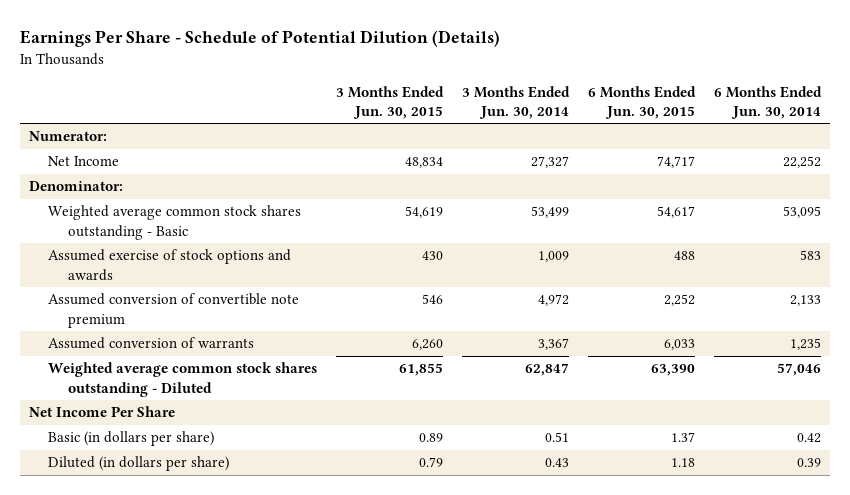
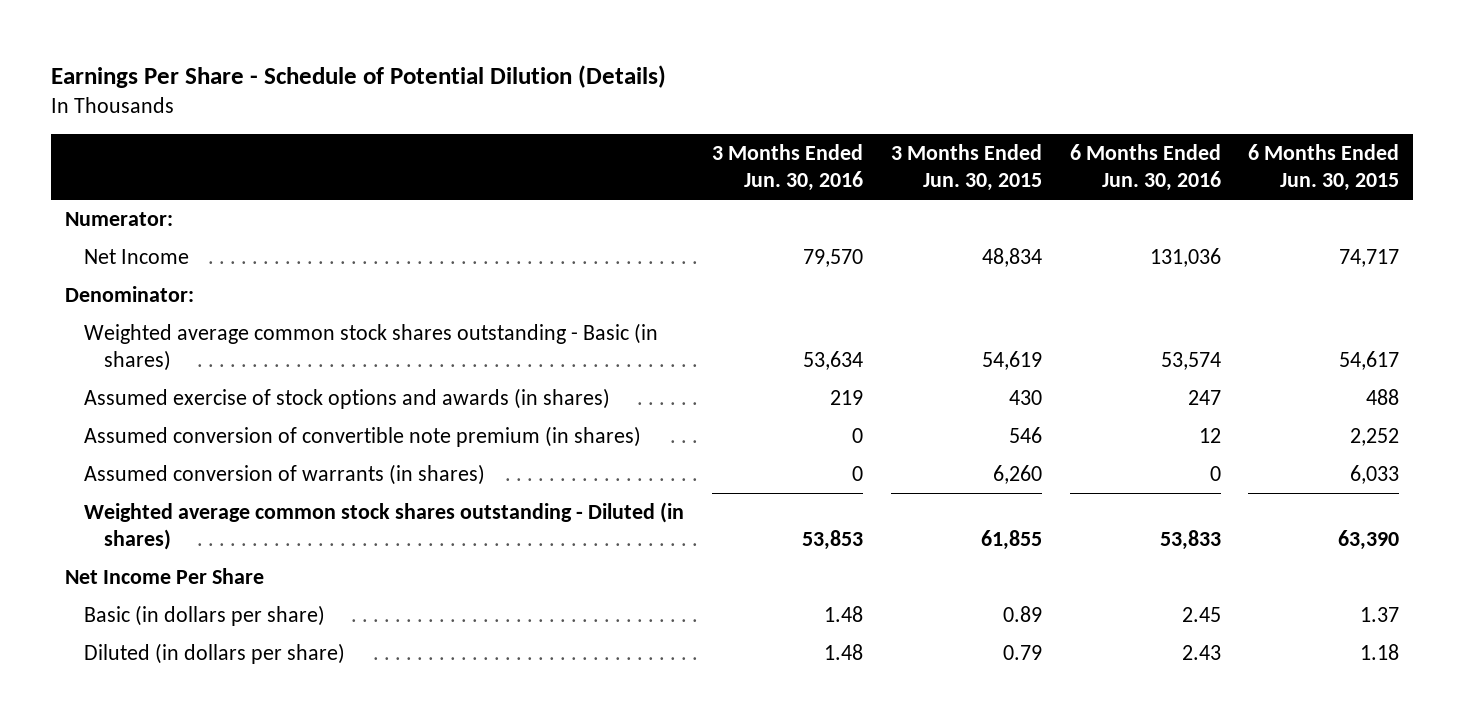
- | 3 Months Ended Jun. 30, 2015 | 3 Months Ended Jun. 30, 2014 | 6 Months Ended Jun. 30, 2015 | 6 Months Ended Jun. 30, 2014
+ | 3 Months Ended Jun. 30, 2016 | 3 Months Ended Jun. 30, 2015 | 6 Months Ended Jun. 30, 2016 | 6 Months Ended Jun. 30, 2015
- Weighted average common stock shares outstanding - Basic | 54,619 | 53,499 | 54,617 | 53,095
- Assumed exercise of stock options and awards | 430 | 1,009 | 488 | 583
- Assumed conversion of convertible note premium | 546 | 4,972 | 2,252 | 2,133
- Assumed conversion of warrants | 6,260 | 3,367 | 6,033 | 1,235
- Weighted average common stock shares outstanding - Diluted | 61,855 | 62,847 | 63,390 | 57,046
+ Weighted average common stock shares outstanding - Basic (in shares) | 53,634 | 54,619 | 53,574 | 54,617
+ Assumed exercise of stock options and awards (in shares) | 219 | 430 | 247 | 488
+ Assumed conversion of convertible note premium (in shares) | 0 | 546 | 12 | 2,252
+ Assumed conversion of warrants (in shares) | 0 | 6,260 | 0 | 6,033
+ Weighted average common stock shares outstanding - Diluted (in shares) | 53,853 | 61,855 | 53,833 | 63,390

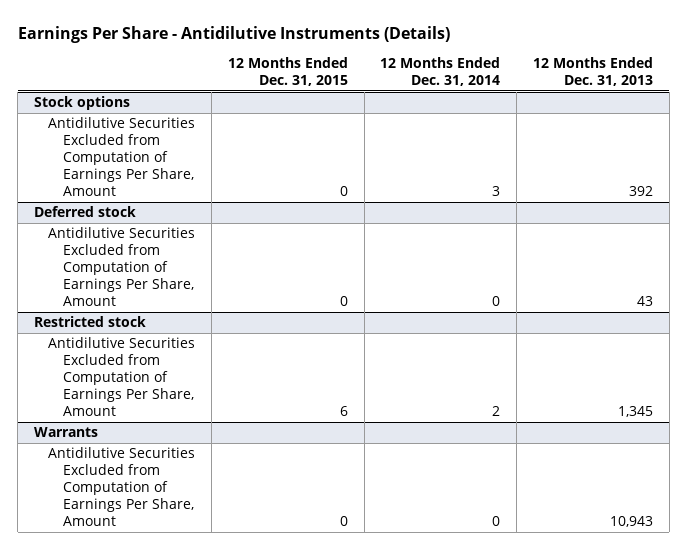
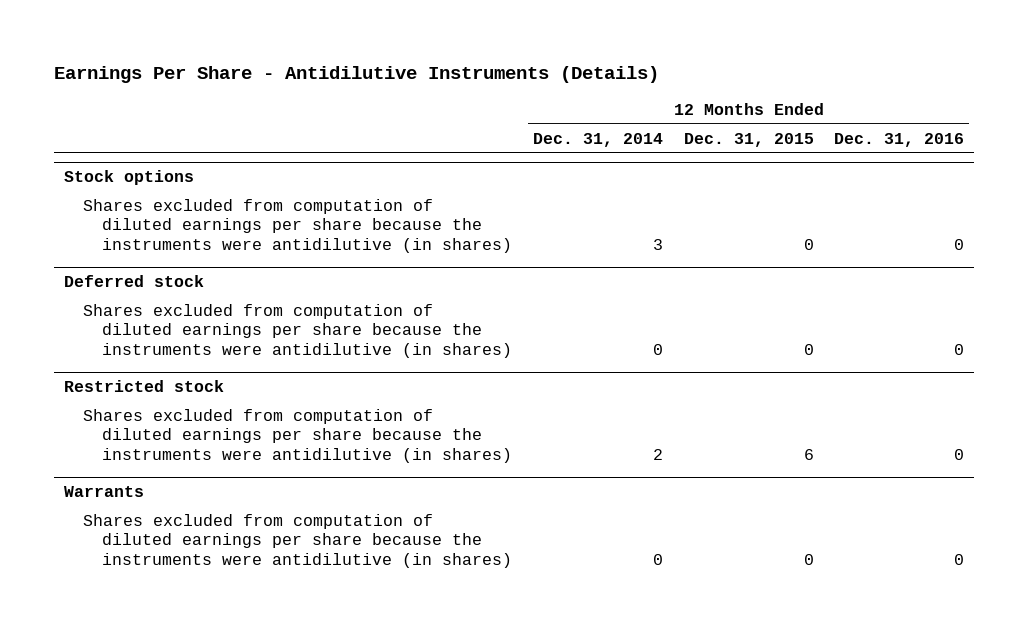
- | 12 Months Ended Dec. 31, 2015 | 12 Months Ended Dec. 31, 2014 | 12 Months Ended Dec. 31, 2013
+ | 12 Months Ended Dec. 31, 2014 | 12 Months Ended Dec. 31, 2015 | 12 Months Ended Dec. 31, 2016
@ Stock options
- Antidilutive Securities Excluded from Computation of Earnings Per Share, Amount | 0 | 3 | 392
+ Shares excluded from computation of diluted earnings per share because the instruments were antidilutive (in shares) | 3 | 0 | 0
@ Deferred stock
- Antidilutive Securities Excluded from Computation of Earnings Per Share, Amount | 0 | 0 | 43
+ Shares excluded from computation of diluted earnings per share because the instruments were antidilutive (in shares) | 0 | 0 | 0
@ Restricted stock
- Antidilutive Securities Excluded from Computation of Earnings Per Share, Amount | 6 | 2 | 1,345
+ Shares excluded from computation of diluted earnings per share because the instruments were antidilutive (in shares) | 2 | 6 | 0
@ Warrants
- Antidilutive Securities Excluded from Computation of Earnings Per Share, Amount | 0 | 0 | 10,943
+ Shares excluded from computation of diluted earnings per share because the instruments were antidilutive (in shares) | 0 | 0 | 0

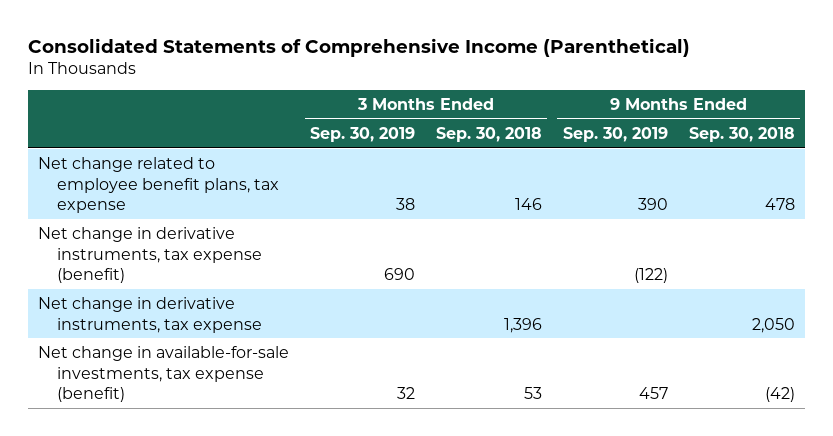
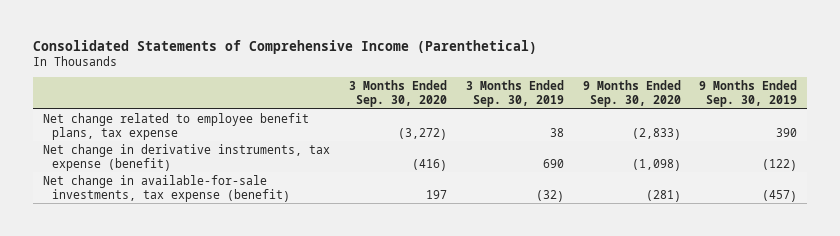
- | 3 Months Ended Sep. 30, 2019 | 3 Months Ended Sep. 30, 2018 | 9 Months Ended Sep. 30, 2019 | 9 Months Ended Sep. 30, 2018
+ | 3 Months Ended Sep. 30, 2020 | 3 Months Ended Sep. 30, 2019 | 9 Months Ended Sep. 30, 2020 | 9 Months Ended Sep. 30, 2019
- Net change in derivative instruments, tax expense | | 1,396 | | 2,050
- Net change in available-for-sale investments, tax expense (benefit) | 32 | 53 | 457 | (42)
+ Net change in available-for-sale investments, tax expense (benefit) | 197 | (32) | (281) | (457)

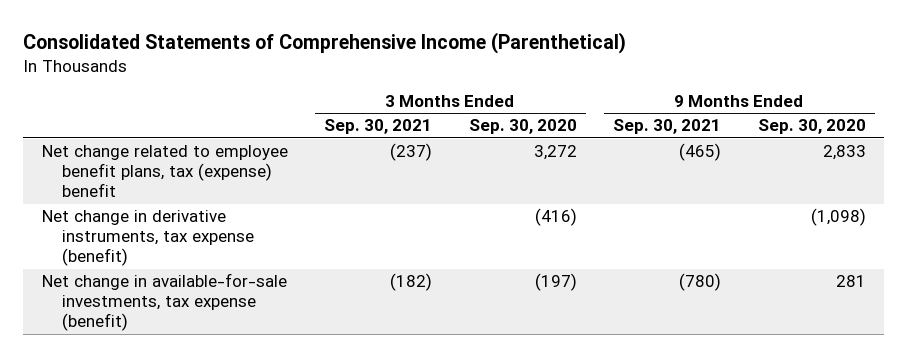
- | 3 Months Ended Sep. 30, 2020 | 3 Months Ended Sep. 30, 2019 | 9 Months Ended Sep. 30, 2020 | 9 Months Ended Sep. 30, 2019
+ | 3 Months Ended Sep. 30, 2021 | 3 Months Ended Sep. 30, 2020 | 9 Months Ended Sep. 30, 2021 | 9 Months Ended Sep. 30, 2020
- Net change related to employee benefit plans, tax expense | (3,272) | 38 | (2,833) | 390
+ Net change related to employee benefit plans, tax (expense) benefit | (237) | 3,272 | (465) | 2,833
- Net change in available-for-sale investments, tax expense (benefit) | 197 | (32) | (281) | (457)
+ Net change in available-for-sale investments, tax expense (benefit) | (182) | (197) | (780) | 281

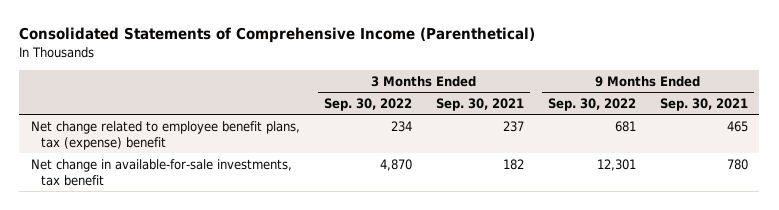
- | 3 Months Ended Sep. 30, 2021 | 3 Months Ended Sep. 30, 2020 | 9 Months Ended Sep. 30, 2021 | 9 Months Ended Sep. 30, 2020
+ | 3 Months Ended Sep. 30, 2022 | 3 Months Ended Sep. 30, 2021 | 9 Months Ended Sep. 30, 2022 | 9 Months Ended Sep. 30, 2021
- Net change related to employee benefit plans, tax (expense) benefit | (237) | 3,272 | (465) | 2,833
- Net change in derivative instruments, tax expense (benefit) | | (416) | | (1,098)
- Net change in available-for-sale investments, tax expense (benefit) | (182) | (197) | (780) | 281
+ Net change related to employee benefit plans, tax (expense) benefit | 234 | 237 | 681 | 465
+ Net change in available-for-sale investments, tax benefit | 4,870 | 182 | 12,301 | 780

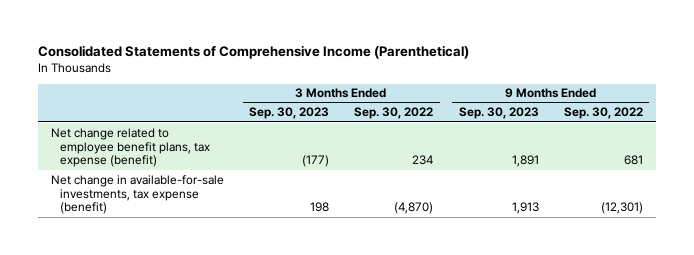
- | 3 Months Ended Sep. 30, 2022 | 3 Months Ended Sep. 30, 2021 | 9 Months Ended Sep. 30, 2022 | 9 Months Ended Sep. 30, 2021
+ | 3 Months Ended Sep. 30, 2023 | 3 Months Ended Sep. 30, 2022 | 9 Months Ended Sep. 30, 2023 | 9 Months Ended Sep. 30, 2022
- Net change related to employee benefit plans, tax (expense) benefit | 234 | 237 | 681 | 465
- Net change in available-for-sale investments, tax benefit | 4,870 | 182 | 12,301 | 780
+ Net change related to employee benefit plans, tax expense (benefit) | (177) | 234 | 1,891 | 681
+ Net change in available-for-sale investments, tax expense (benefit) | 198 | (4,870) | 1,913 | (12,301)

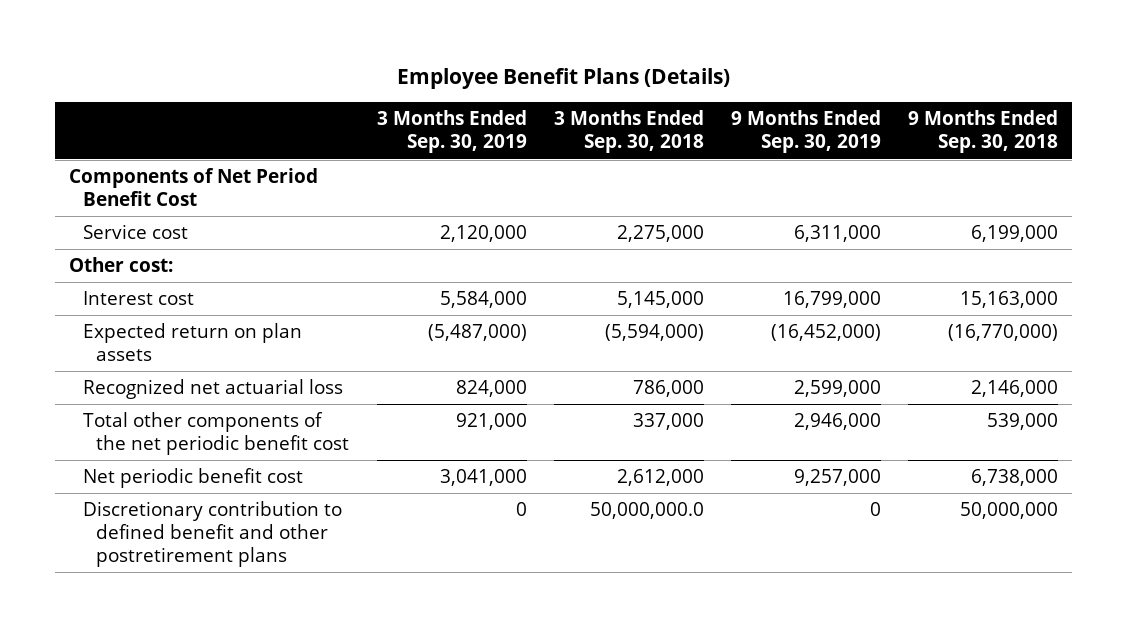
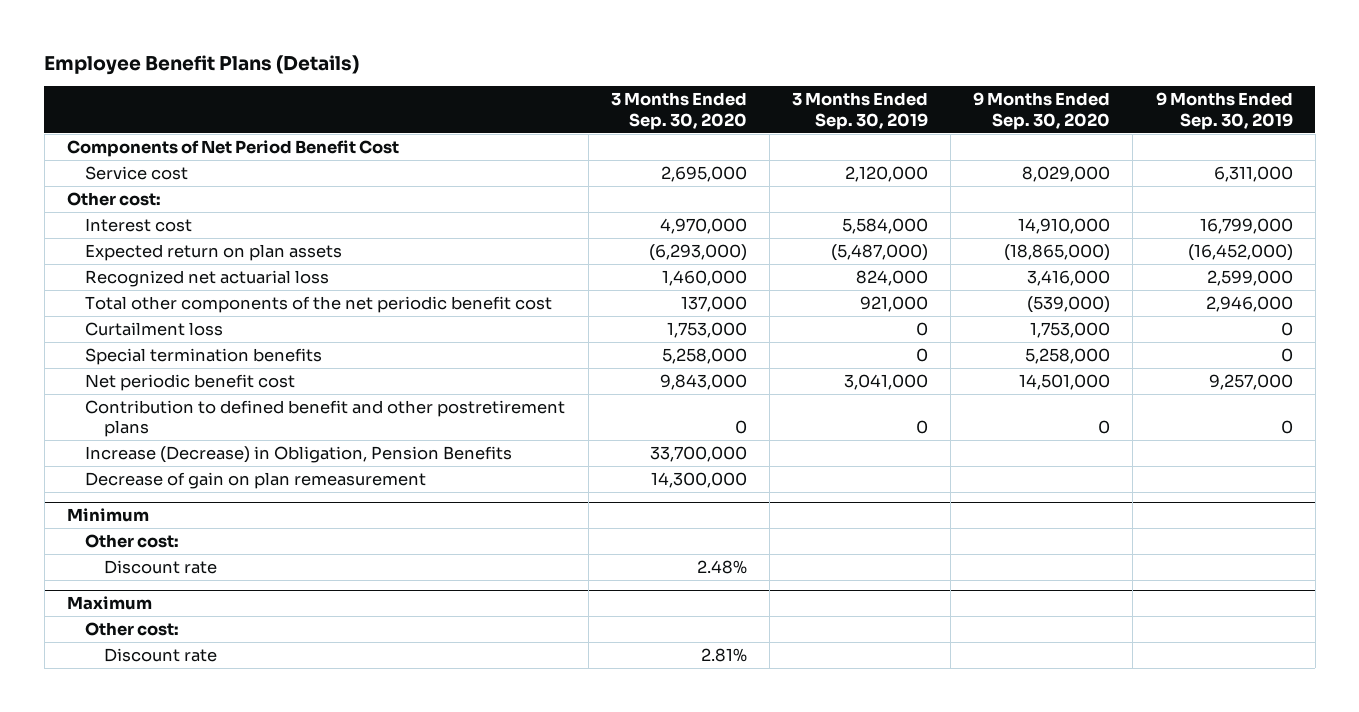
- | 3 Months Ended Sep. 30, 2019 | 3 Months Ended Sep. 30, 2018 | 9 Months Ended Sep. 30, 2019 | 9 Months Ended Sep. 30, 2018
+ | 3 Months Ended Sep. 30, 2020 | 3 Months Ended Sep. 30, 2019 | 9 Months Ended Sep. 30, 2020 | 9 Months Ended Sep. 30, 2019
+ Curtailment loss | 1,753,000 | 0 | 1,753,000 | 0
+ Special termination benefits | 5,258,000 | 0 | 5,258,000 | 0
- Discretionary contribution to defined benefit and other postretirement plans | 0 | 50,000,000.0 | 0 | 50,000,000
+ Contribution to defined benefit and other postretirement plans | 0 | 0 | 0 | 0
+ Increase (Decrease) in Obligation, Pension Benefits | 33,700,000 | | |
+ Decrease of gain on plan remeasurement | 14,300,000 | | |
+ Minimum
+ Other cost:
+ Discount rate | 2.48% | | |
+ Maximum
+ Other cost:
+ Discount rate | 2.81% | | |

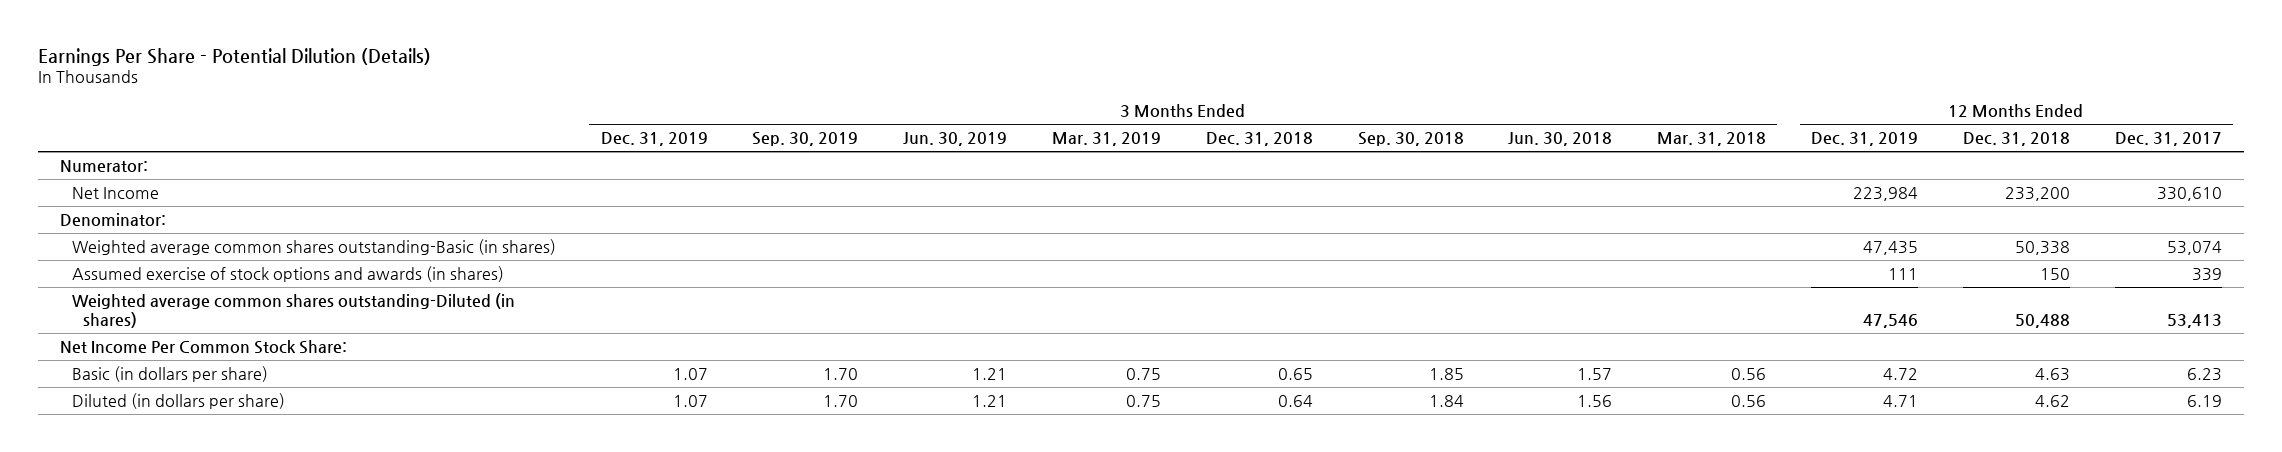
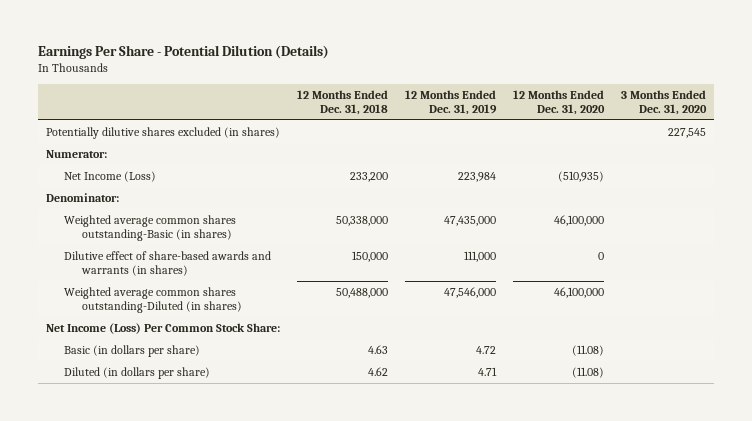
- | 3 Months Ended Dec. 31, 2019 | 3 Months Ended Sep. 30, 2019 | 3 Months Ended Jun. 30, 2019 | 3 Months Ended Mar. 31, 2019 | 3 Months Ended Dec. 31, 2018 | 3 Months Ended Sep. 30, 2018 | 3 Months Ended Jun. 30, 2018 | 3 Months Ended Mar. 31, 2018 | 12 Months Ended Dec. 31, 2019 | 12 Months Ended Dec. 31, 2018 | 12 Months Ended Dec. 31, 2017
+ | 12 Months Ended Dec. 31, 2018 | 12 Months Ended Dec. 31, 2019 | 12 Months Ended Dec. 31, 2020 | 3 Months Ended Dec. 31, 2020
+ Potentially dilutive shares excluded (in shares) | | | | 227,545
- Net Income | | | | | | | | | 223,984 | 233,200 | 330,610
+ Net Income (Loss) | 233,200 | 223,984 | (510,935) |
- Weighted average common shares outstanding-Basic (in shares) | | | | | | | | | 47,435 | 50,338 | 53,074
- Assumed exercise of stock options and awards (in shares) | | | | | | | | | 111 | 150 | 339
- Weighted average common shares outstanding-Diluted (in shares) | | | | | | | | | 47,546 | 50,488 | 53,413
- Net Income Per Common Stock Share:
+ Weighted average common shares outstanding-Basic (in shares) | 50,338,000 | 47,435,000 | 46,100,000 |
+ Dilutive effect of share-based awards and warrants (in shares) | 150,000 | 111,000 | 0 |
+ Weighted average common shares outstanding-Diluted (in shares) | 50,488,000 | 47,546,000 | 46,100,000 |
+ Net Income (Loss) Per Common Stock Share:

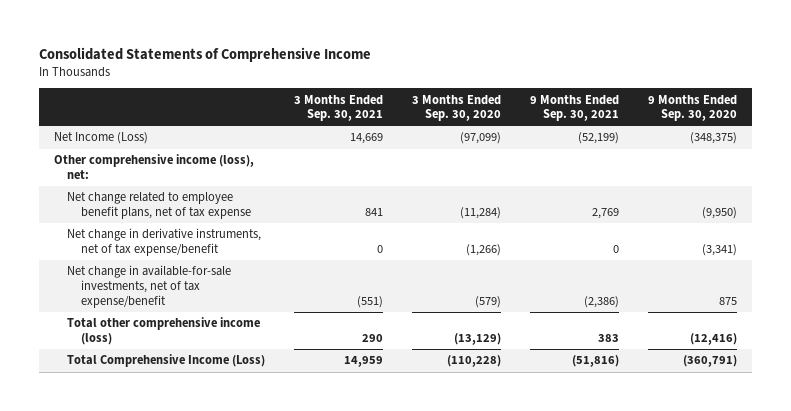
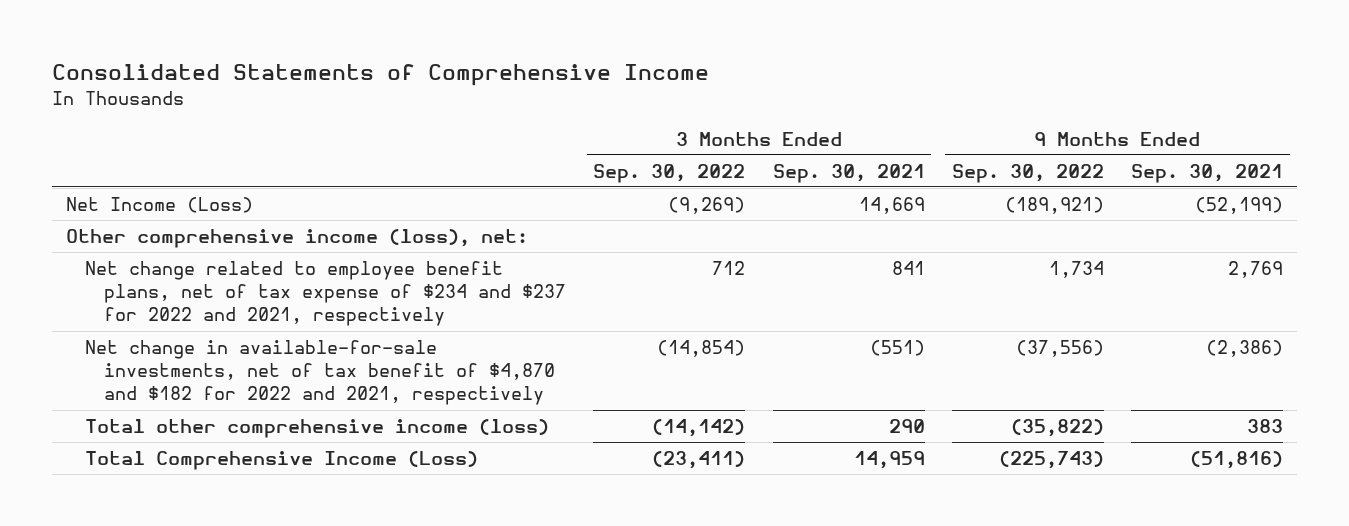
- | 3 Months Ended Sep. 30, 2021 | 3 Months Ended Sep. 30, 2020 | 9 Months Ended Sep. 30, 2021 | 9 Months Ended Sep. 30, 2020
+ | 3 Months Ended Sep. 30, 2022 | 3 Months Ended Sep. 30, 2021 | 9 Months Ended Sep. 30, 2022 | 9 Months Ended Sep. 30, 2021
- Net change related to employee benefit plans, net of tax expense | 841 | (11,284) | 2,769 | (9,950)
- Net change in derivative instruments, net of tax expense/benefit | 0 | (1,266) | 0 | (3,341)
- Net change in available-for-sale investments, net of tax expense/benefit | (551) | (579) | (2,386) | 875
+ Net change related to employee benefit plans, net of tax expense of $234 and $237 for 2022 and 2021, respectively | 712 | 841 | 1,734 | 2,769
+ Net change in available-for-sale investments, net of tax benefit of $4,870 and $182 for 2022 and 2021, respectively | (14,854) | (551) | (37,556) | (2,386)

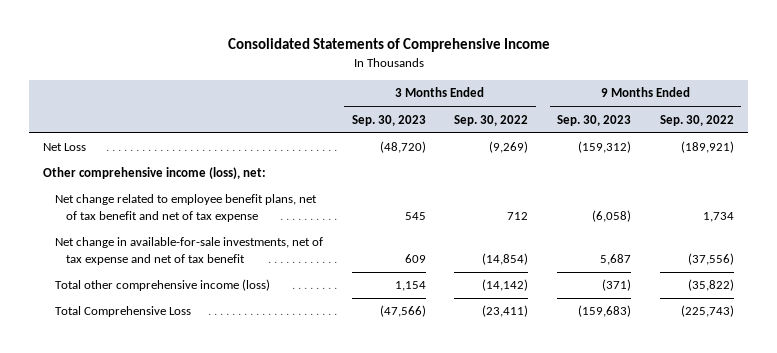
- | 3 Months Ended Sep. 30, 2022 | 3 Months Ended Sep. 30, 2021 | 9 Months Ended Sep. 30, 2022 | 9 Months Ended Sep. 30, 2021
+ | 3 Months Ended Sep. 30, 2023 | 3 Months Ended Sep. 30, 2022 | 9 Months Ended Sep. 30, 2023 | 9 Months Ended Sep. 30, 2022
- Net Income (Loss) | (9,269) | 14,669 | (189,921) | (52,199)
+ Net Loss | (48,720) | (9,269) | (159,312) | (189,921)
- Net change related to employee benefit plans, net of tax expense of $234 and $237 for 2022 and 2021, respectively | 712 | 841 | 1,734 | 2,769
- Net change in available-for-sale investments, net of tax benefit of $4,870 and $182 for 2022 and 2021, respectively | (14,854) | (551) | (37,556) | (2,386)
+ Net change related to employee benefit plans, net of tax benefit and net of tax expense | 545 | 712 | (6,058) | 1,734
+ Net change in available-for-sale investments, net of tax expense and net of tax benefit | 609 | (14,854) | 5,687 | (37,556)
- Total Comprehensive Income (Loss) | (23,411) | 14,959 | (225,743) | (51,816)
+ Total Comprehensive Loss | (47,566) | (23,411) | (159,683) | (225,743)

